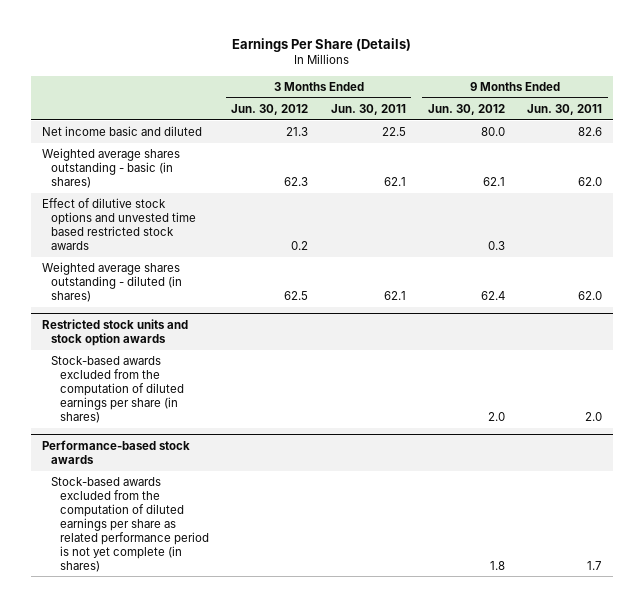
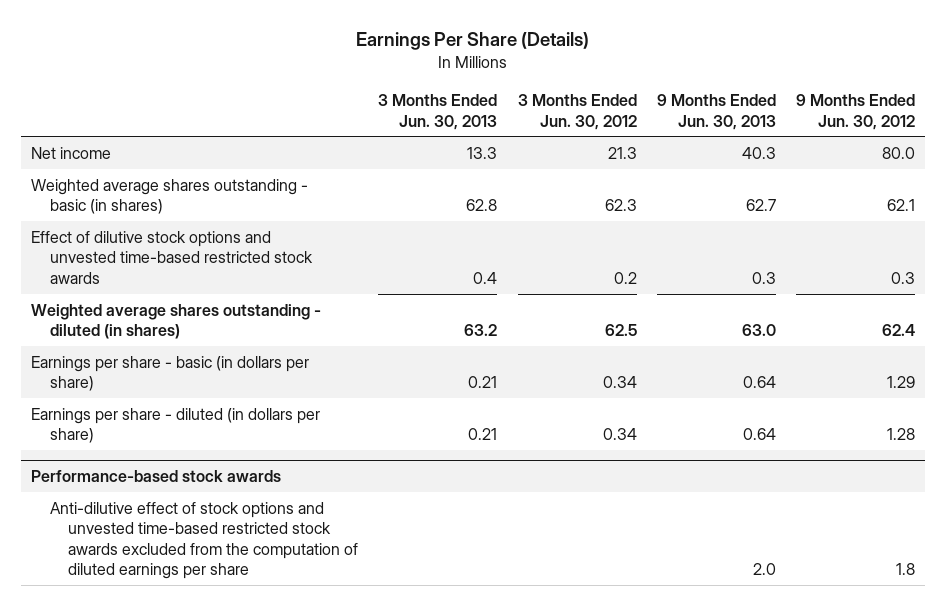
- | 3 Months Ended Jun. 30, 2012 | 3 Months Ended Jun. 30, 2011 | 9 Months Ended Jun. 30, 2012 | 9 Months Ended Jun. 30, 2011
+ | 3 Months Ended Jun. 30, 2013 | 3 Months Ended Jun. 30, 2012 | 9 Months Ended Jun. 30, 2013 | 9 Months Ended Jun. 30, 2012
- Net income basic and diluted | 21.3 | 22.5 | 80.0 | 82.6
+ Net income | 13.3 | 21.3 | 40.3 | 80.0
- Effect of dilutive stock options and unvested time based restricted stock awards | 0.2 | | 0.3 |
+ Effect of dilutive stock options and unvested time-based restricted stock awards | 0.4 | 0.2 | 0.3 | 0.3
- Restricted stock units and stock option awards
- Stock-based awards excluded from the computation of diluted earnings per share (in shares) | | | 2.0 | 2.0
+ Earnings per share - basic (in dollars per share) | 0.21 | 0.34 | 0.64 | 1.29
+ Earnings per share - diluted (in dollars per share) | 0.21 | 0.34 | 0.64 | 1.28
@ Performance-based stock awards
- Stock-based awards excluded from the computation of diluted earnings per share as related performance period is not yet complete (in shares) | | | 1.8 | 1.7
+ Anti-dilutive effect of stock options and unvested time-based restricted stock awards excluded from the computation of diluted earnings per share | | | 2.0 | 1.8

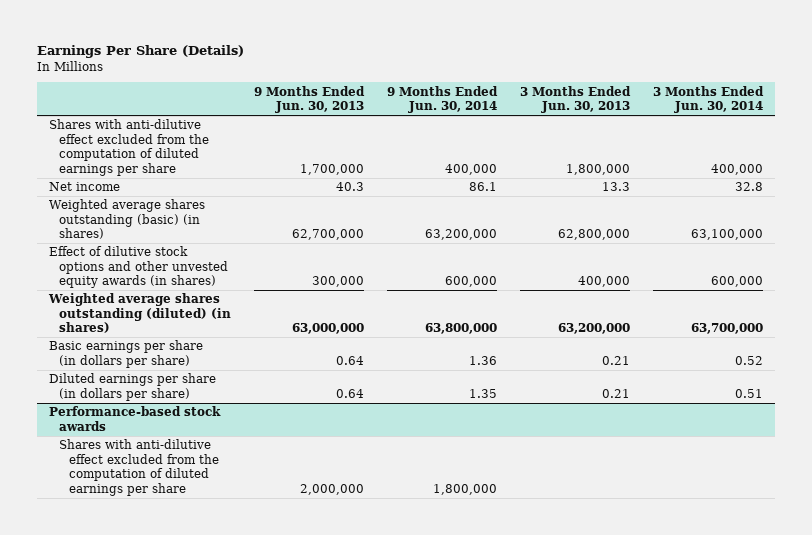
- | 3 Months Ended Jun. 30, 2013 | 3 Months Ended Jun. 30, 2012 | 9 Months Ended Jun. 30, 2013 | 9 Months Ended Jun. 30, 2012
+ | 9 Months Ended Jun. 30, 2013 | 9 Months Ended Jun. 30, 2014 | 3 Months Ended Jun. 30, 2013 | 3 Months Ended Jun. 30, 2014
+ Shares with anti-dilutive effect excluded from the computation of diluted earnings per share | 1,700,000 | 400,000 | 1,800,000 | 400,000
- Weighted average shares outstanding - basic (in shares) | 62.8 | 62.3 | 62.7 | 62.1
- Effect of dilutive stock options and unvested time-based restricted stock awards | 0.4 | 0.2 | 0.3 | 0.3
- Weighted average shares outstanding - diluted (in shares) | 63.2 | 62.5 | 63.0 | 62.4
- Earnings per share - basic (in dollars per share) | 0.21 | 0.34 | 0.64 | 1.29
- Earnings per share - diluted (in dollars per share) | 0.21 | 0.34 | 0.64 | 1.28
+ Weighted average shares outstanding (basic) (in shares) | 62,700,000 | 63,200,000 | 62,800,000 | 63,100,000
+ Effect of dilutive stock options and other unvested equity awards (in shares) | 300,000 | 600,000 | 400,000 | 600,000
+ Weighted average shares outstanding (diluted) (in shares) | 63,000,000 | 63,800,000 | 63,200,000 | 63,700,000
+ Basic earnings per share (in dollars per share) | 0.64 | 1.36 | 0.21 | 0.52
+ Diluted earnings per share (in dollars per share) | 0.64 | 1.35 | 0.21 | 0.51
@ Performance-based stock awards
- Anti-dilutive effect of stock options and unvested time-based restricted stock awards excluded from the computation of diluted earnings per share | | | 2.0 | 1.8
+ Shares with anti-dilutive effect excluded from the computation of diluted earnings per share | 2,000,000 | 1,800,000 | |

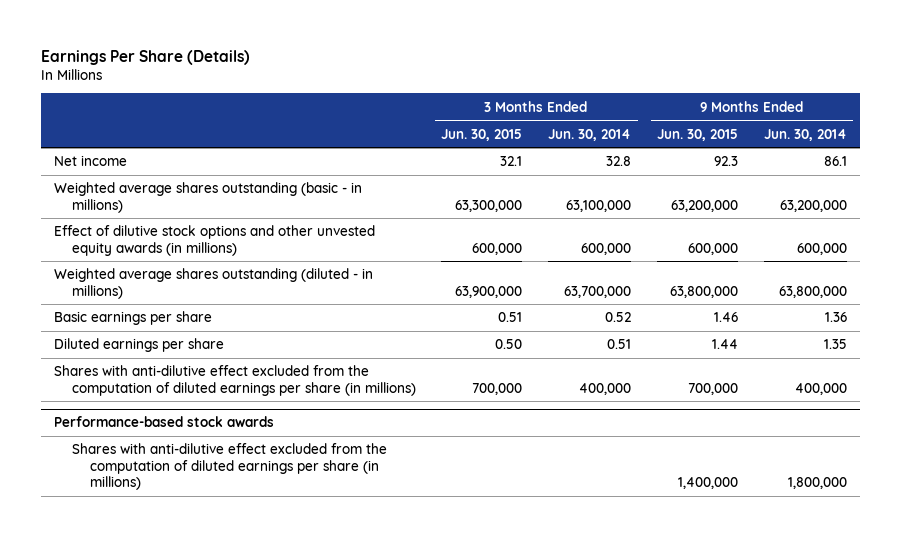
- | 9 Months Ended Jun. 30, 2013 | 9 Months Ended Jun. 30, 2014 | 3 Months Ended Jun. 30, 2013 | 3 Months Ended Jun. 30, 2014
+ | 3 Months Ended Jun. 30, 2015 | 3 Months Ended Jun. 30, 2014 | 9 Months Ended Jun. 30, 2015 | 9 Months Ended Jun. 30, 2014
- Shares with anti-dilutive effect excluded from the computation of diluted earnings per share | 1,700,000 | 400,000 | 1,800,000 | 400,000
- Weighted average shares outstanding (basic) (in shares) | 62,700,000 | 63,200,000 | 62,800,000 | 63,100,000
- Effect of dilutive stock options and other unvested equity awards (in shares) | 300,000 | 600,000 | 400,000 | 600,000
- Weighted average shares outstanding (diluted) (in shares) | 63,000,000 | 63,800,000 | 63,200,000 | 63,700,000
- Basic earnings per share (in dollars per share) | 0.64 | 1.36 | 0.21 | 0.52
- Diluted earnings per share (in dollars per share) | 0.64 | 1.35 | 0.21 | 0.51
+ Weighted average shares outstanding (basic - in millions) | 63,300,000 | 63,100,000 | 63,200,000 | 63,200,000
+ Effect of dilutive stock options and other unvested equity awards (in millions) | 600,000 | 600,000 | 600,000 | 600,000
+ Weighted average shares outstanding (diluted - in millions) | 63,900,000 | 63,700,000 | 63,800,000 | 63,800,000
+ Basic earnings per share | 0.51 | 0.52 | 1.46 | 1.36
+ Diluted earnings per share | 0.50 | 0.51 | 1.44 | 1.35
+ Shares with anti-dilutive effect excluded from the computation of diluted earnings per share (in millions) | 700,000 | 400,000 | 700,000 | 400,000
@ Performance-based stock awards
- Shares with anti-dilutive effect excluded from the computation of diluted earnings per share | 2,000,000 | 1,800,000 | |
+ Shares with anti-dilutive effect excluded from the computation of diluted earnings per share (in millions) | | | 1,400,000 | 1,800,000

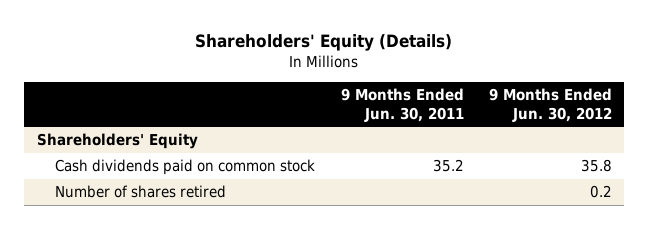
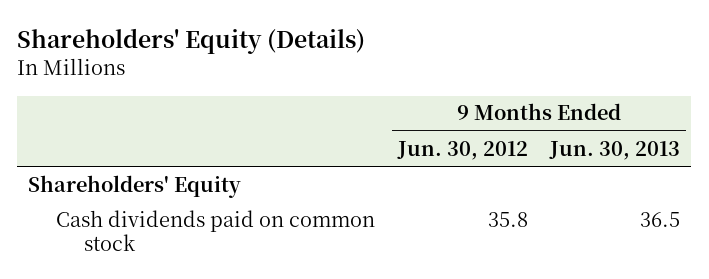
- | 9 Months Ended Jun. 30, 2011 | 9 Months Ended Jun. 30, 2012
+ | 9 Months Ended Jun. 30, 2012 | 9 Months Ended Jun. 30, 2013
- Number of shares retired | | 0.2

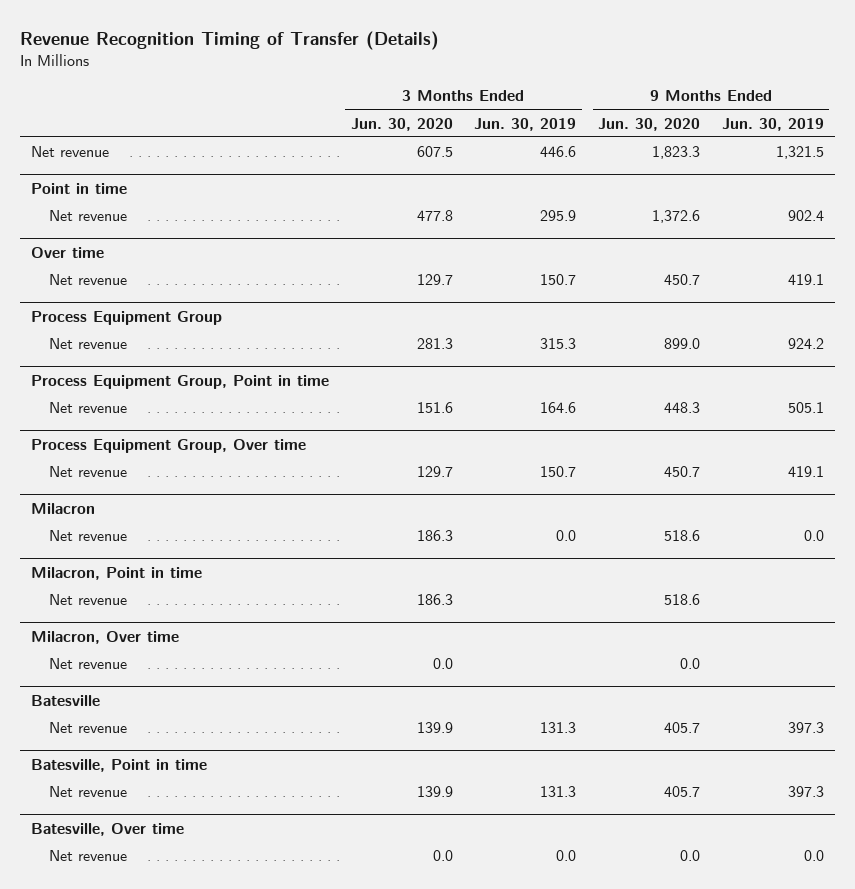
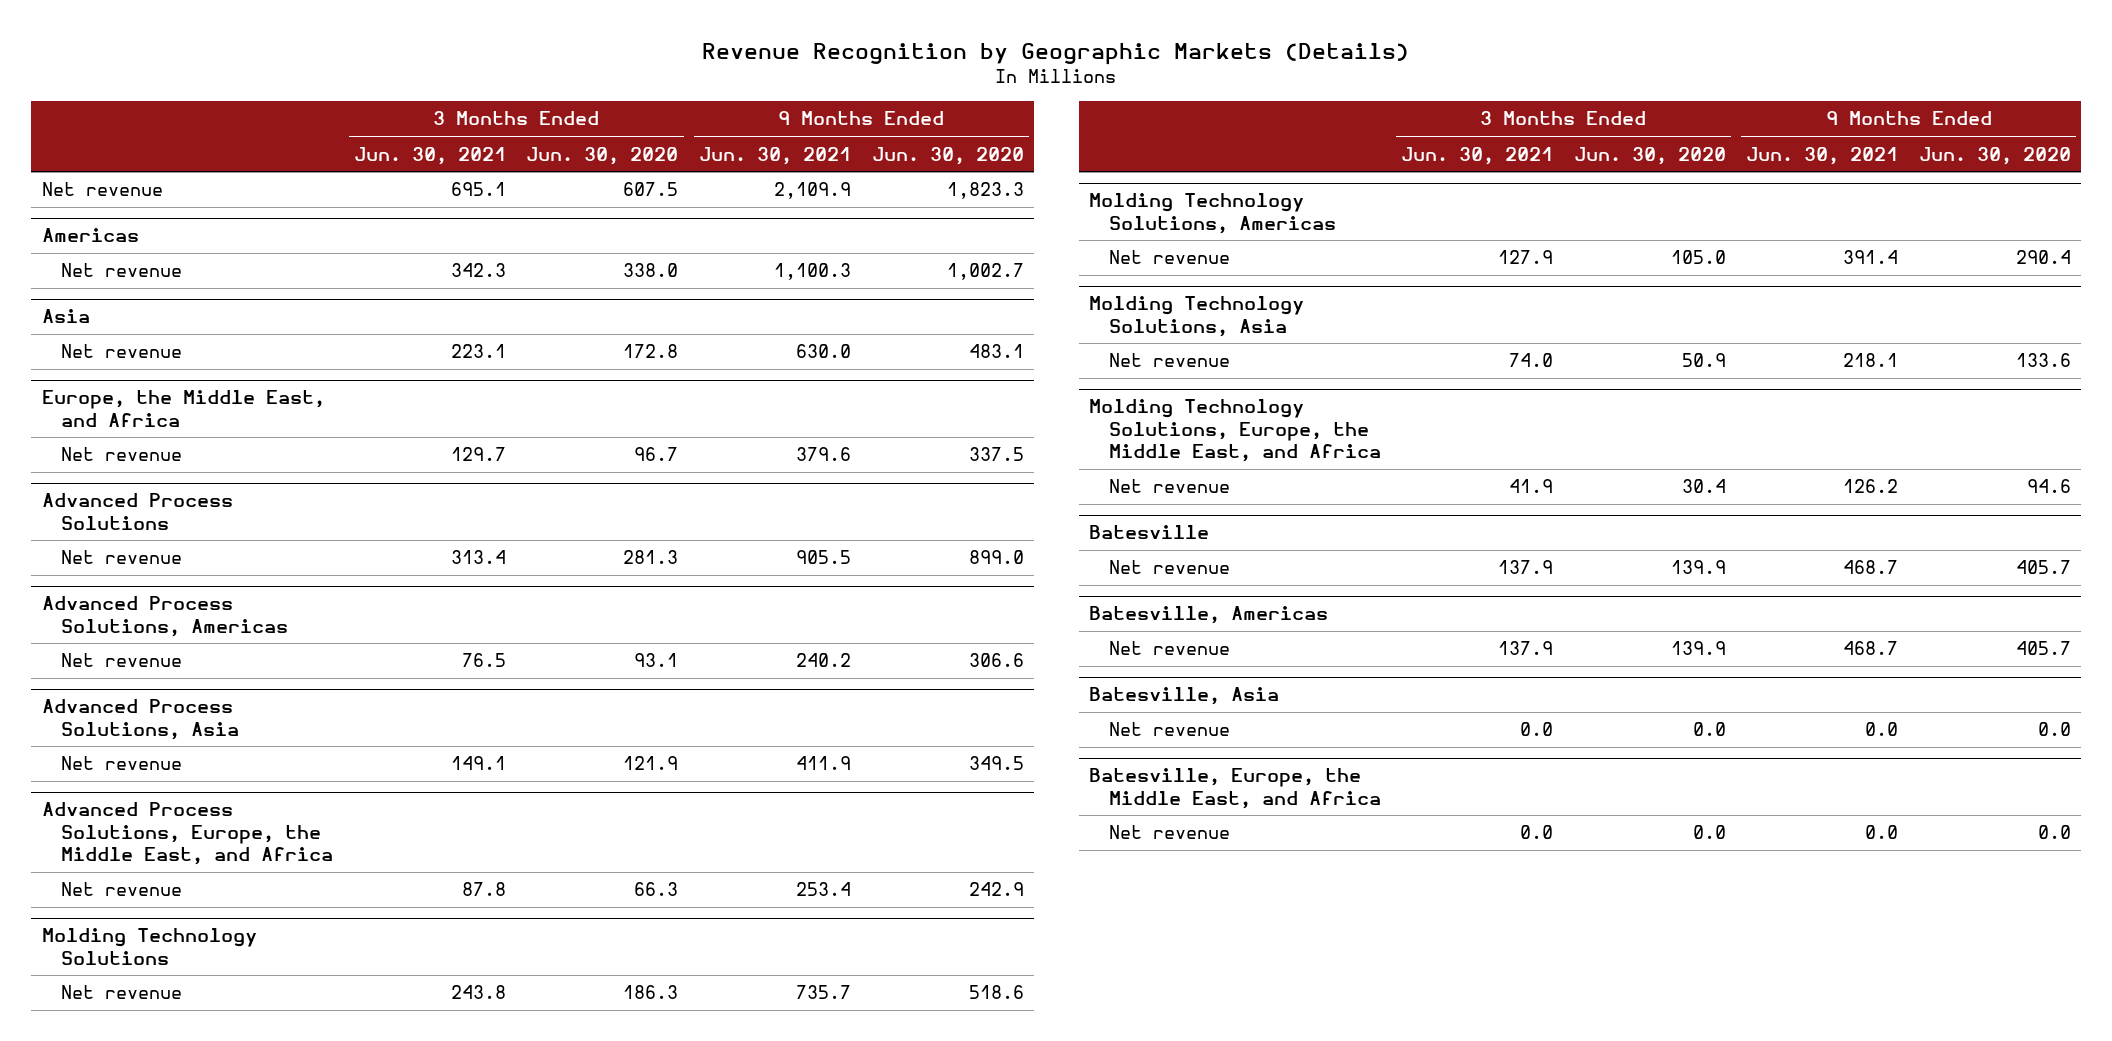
- Revenue Recognition Timing of Transfer (Details)
+ Revenue Recognition by Geographic Markets (Details)
- | 3 Months Ended Jun. 30, 2020 | 3 Months Ended Jun. 30, 2019 | 9 Months Ended Jun. 30, 2020 | 9 Months Ended Jun. 30, 2019
+ | 3 Months Ended Jun. 30, 2021 | 3 Months Ended Jun. 30, 2020 | 9 Months Ended Jun. 30, 2021 | 9 Months Ended Jun. 30, 2020
- Point in time
- Net revenue | 477.8 | 295.9 | 1,372.6 | 902.4
- Over time
- Net revenue | 129.7 | 150.7 | 450.7 | 419.1
- Process Equipment Group
+ Americas
+ Net revenue | 342.3 | 338.0 | 1,100.3 | 1,002.7
+ Asia
+ Net revenue | 223.1 | 172.8 | 630.0 | 483.1
+ Europe, the Middle East, and Africa
+ Net revenue | 129.7 | 96.7 | 379.6 | 337.5
+ Advanced Process Solutions
- Process Equipment Group, Point in time
- Net revenue | 151.6 | 164.6 | 448.3 | 505.1
- Process Equipment Group, Over time
- Net revenue | 129.7 | 150.7 | 450.7 | 419.1
- Milacron
- Net revenue | 186.3 | 0.0 | 518.6 | 0.0
- Milacron, Point in time
+ Advanced Process Solutions, Americas
+ Net revenue | 76.5 | 93.1 | 240.2 | 306.6
+ Advanced Process Solutions, Asia
+ Net revenue | 149.1 | 121.9 | 411.9 | 349.5
+ Advanced Process Solutions, Europe, the Middle East, and Africa
+ Net revenue | 87.8 | 66.3 | 253.4 | 242.9
+ Molding Technology Solutions
- Milacron, Over time
- Net revenue | 0.0 | | 0.0 |
+ Molding Technology Solutions, Americas
+ Net revenue | 127.9 | 105.0 | 391.4 | 290.4
+ Molding Technology Solutions, Asia
+ Net revenue | 74.0 | 50.9 | 218.1 | 133.6
+ Molding Technology Solutions, Europe, the Middle East, and Africa
+ Net revenue | 41.9 | 30.4 | 126.2 | 94.6
- Batesville, Point in time
+ Batesville, Americas
- Batesville, Over time
+ Batesville, Asia
+ Batesville, Europe, the Middle East, and Africa
+ Net revenue | 0.0 | 0.0 | 0.0 | 0.0

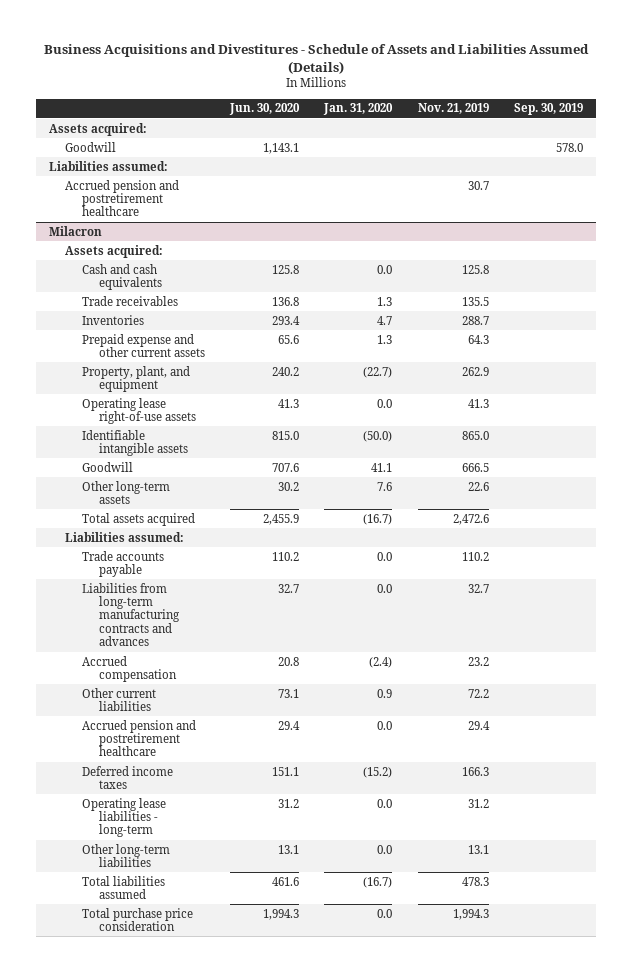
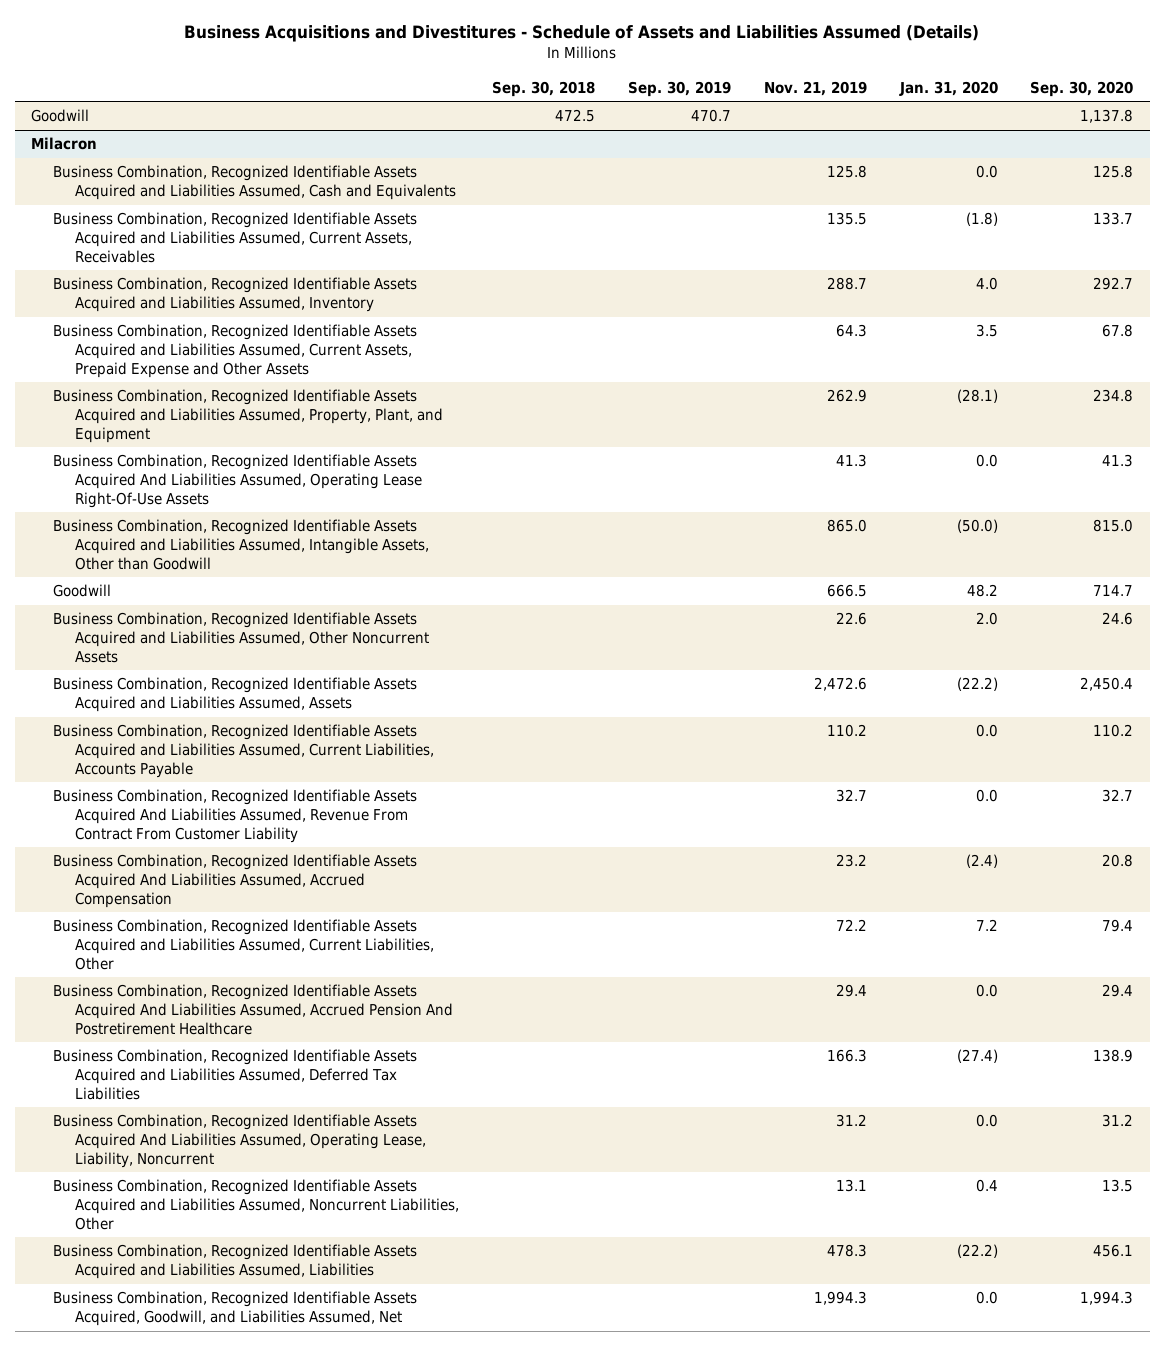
- | Jun. 30, 2020 | Jan. 31, 2020 | Nov. 21, 2019 | Sep. 30, 2019
+ | Sep. 30, 2018 | Sep. 30, 2019 | Nov. 21, 2019 | Jan. 31, 2020 | Sep. 30, 2020
- Assets acquired:
- Goodwill | 1,143.1 | | | 578.0
- Liabilities assumed:
- Accrued pension and postretirement healthcare | | | 30.7 |
+ Goodwill | 472.5 | 470.7 | | | 1,137.8
@ Milacron
- Assets acquired:
- Cash and cash equivalents | 125.8 | 0.0 | 125.8 |
- Trade receivables | 136.8 | 1.3 | 135.5 |
- Inventories | 293.4 | 4.7 | 288.7 |
- Prepaid expense and other current assets | 65.6 | 1.3 | 64.3 |
- Property, plant, and equipment | 240.2 | (22.7) | 262.9 |
- Operating lease right-of-use assets | 41.3 | 0.0 | 41.3 |
- Identifiable intangible assets | 815.0 | (50.0) | 865.0 |
- Goodwill | 707.6 | 41.1 | 666.5 |
- Other long-term assets | 30.2 | 7.6 | 22.6 |
- Total assets acquired | 2,455.9 | (16.7) | 2,472.6 |
- Liabilities assumed:
- Trade accounts payable | 110.2 | 0.0 | 110.2 |
- Liabilities from long-term manufacturing contracts and advances | 32.7 | 0.0 | 32.7 |
- Accrued compensation | 20.8 | (2.4) | 23.2 |
- Other current liabilities | 73.1 | 0.9 | 72.2 |
- Accrued pension and postretirement healthcare | 29.4 | 0.0 | 29.4 |
- Deferred income taxes | 151.1 | (15.2) | 166.3 |
- Operating lease liabilities - long-term | 31.2 | 0.0 | 31.2 |
- Other long-term liabilities | 13.1 | 0.0 | 13.1 |
- Total liabilities assumed | 461.6 | (16.7) | 478.3 |
- Total purchase price consideration | 1,994.3 | 0.0 | 1,994.3 |
+ Business Combination, Recognized Identifiable Assets Acquired and Liabilities Assumed, Cash and Equivalents | | | 125.8 | 0.0 | 125.8
+ Business Combination, Recognized Identifiable Assets Acquired and Liabilities Assumed, Current Assets, Receivables | | | 135.5 | (1.8) | 133.7
+ Business Combination, Recognized Identifiable Assets Acquired and Liabilities Assumed, Inventory | | | 288.7 | 4.0 | 292.7
+ Business Combination, Recognized Identifiable Assets Acquired and Liabilities Assumed, Current Assets, Prepaid Expense and Other Assets | | | 64.3 | 3.5 | 67.8
+ Business Combination, Recognized Identifiable Assets Acquired and Liabilities Assumed, Property, Plant, and Equipment | | | 262.9 | (28.1) | 234.8
+ Business Combination, Recognized Identifiable Assets Acquired And Liabilities Assumed, Operating Lease Right-Of-Use Assets | | | 41.3 | 0.0 | 41.3
+ Business Combination, Recognized Identifiable Assets Acquired and Liabilities Assumed, Intangible Assets, Other than Goodwill | | | 865.0 | (50.0) | 815.0
+ Goodwill | | | 666.5 | 48.2 | 714.7
+ Business Combination, Recognized Identifiable Assets Acquired and Liabilities Assumed, Other Noncurrent Assets | | | 22.6 | 2.0 | 24.6
+ Business Combination, Recognized Identifiable Assets Acquired and Liabilities Assumed, Assets | | | 2,472.6 | (22.2) | 2,450.4
+ Business Combination, Recognized Identifiable Assets Acquired and Liabilities Assumed, Current Liabilities, Accounts Payable | | | 110.2 | 0.0 | 110.2
+ Business Combination, Recognized Identifiable Assets Acquired And Liabilities Assumed, Revenue From Contract From Customer Liability | | | 32.7 | 0.0 | 32.7
+ Business Combination, Recognized Identifiable Assets Acquired And Liabilities Assumed, Accrued Compensation | | | 23.2 | (2.4) | 20.8
+ Business Combination, Recognized Identifiable Assets Acquired and Liabilities Assumed, Current Liabilities, Other | | | 72.2 | 7.2 | 79.4
+ Business Combination, Recognized Identifiable Assets Acquired And Liabilities Assumed, Accrued Pension And Postretirement Healthcare | | | 29.4 | 0.0 | 29.4
+ Business Combination, Recognized Identifiable Assets Acquired and Liabilities Assumed, Deferred Tax Liabilities | | | 166.3 | (27.4) | 138.9
+ Business Combination, Recognized Identifiable Assets Acquired And Liabilities Assumed, Operating Lease, Liability, Noncurrent | | | 31.2 | 0.0 | 31.2
+ Business Combination, Recognized Identifiable Assets Acquired and Liabilities Assumed, Noncurrent Liabilities, Other | | | 13.1 | 0.4 | 13.5
+ Business Combination, Recognized Identifiable Assets Acquired and Liabilities Assumed, Liabilities | | | 478.3 | (22.2) | 456.1
+ Business Combination, Recognized Identifiable Assets Acquired, Goodwill, and Liabilities Assumed, Net | | | 1,994.3 | 0.0 | 1,994.3

